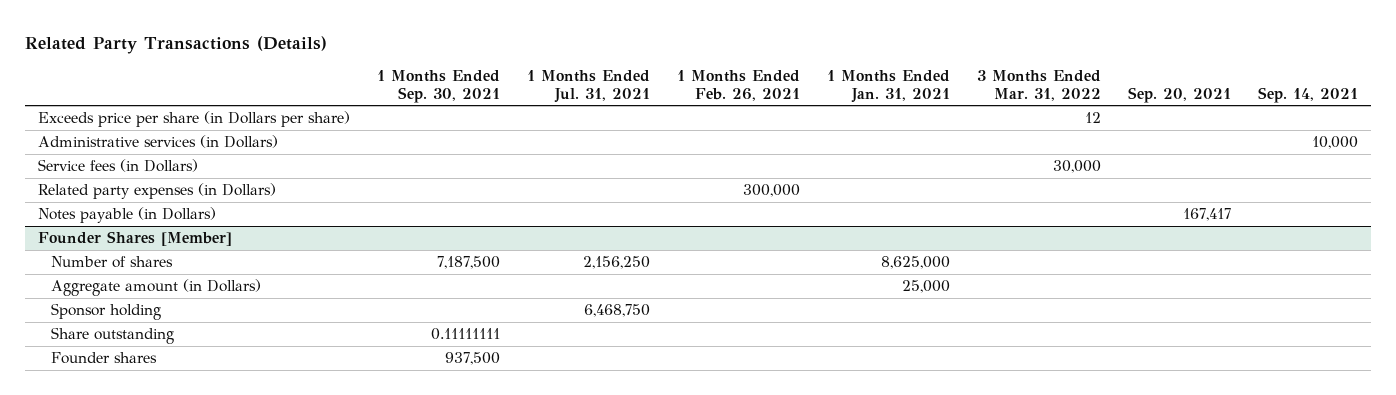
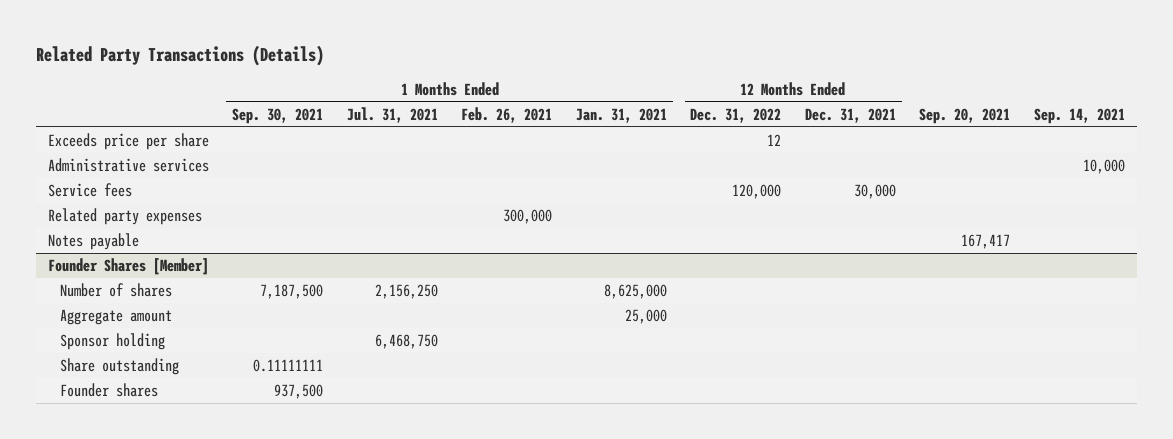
- | 1 Months Ended Sep. 30, 2021 | 1 Months Ended Jul. 31, 2021 | 1 Months Ended Feb. 26, 2021 | 1 Months Ended Jan. 31, 2021 | 3 Months Ended Mar. 31, 2022 | Sep. 20, 2021 | Sep. 14, 2021
+ | 1 Months Ended Sep. 30, 2021 | 1 Months Ended Jul. 31, 2021 | 1 Months Ended Feb. 26, 2021 | 1 Months Ended Jan. 31, 2021 | 12 Months Ended Dec. 31, 2022 | 12 Months Ended Dec. 31, 2021 | Sep. 20, 2021 | Sep. 14, 2021
- Exceeds price per share (in Dollars per share) | | | | | 12 | |
- Administrative services (in Dollars) | | | | | | | 10,000
- Service fees (in Dollars) | | | | | 30,000 | |
- Related party expenses (in Dollars) | | | 300,000 | | | |
- Notes payable (in Dollars) | | | | | | 167,417 |
+ Exceeds price per share | | | | | 12 | | |
+ Administrative services | | | | | | | | 10,000
+ Service fees | | | | | 120,000 | 30,000 | |
+ Related party expenses | | | 300,000 | | | | |
+ Notes payable | | | | | | | 167,417 |
@ Founder Shares [Member]
- Aggregate amount (in Dollars) | | | | 25,000 | | |
+ Aggregate amount | | | | 25,000 | | | |

